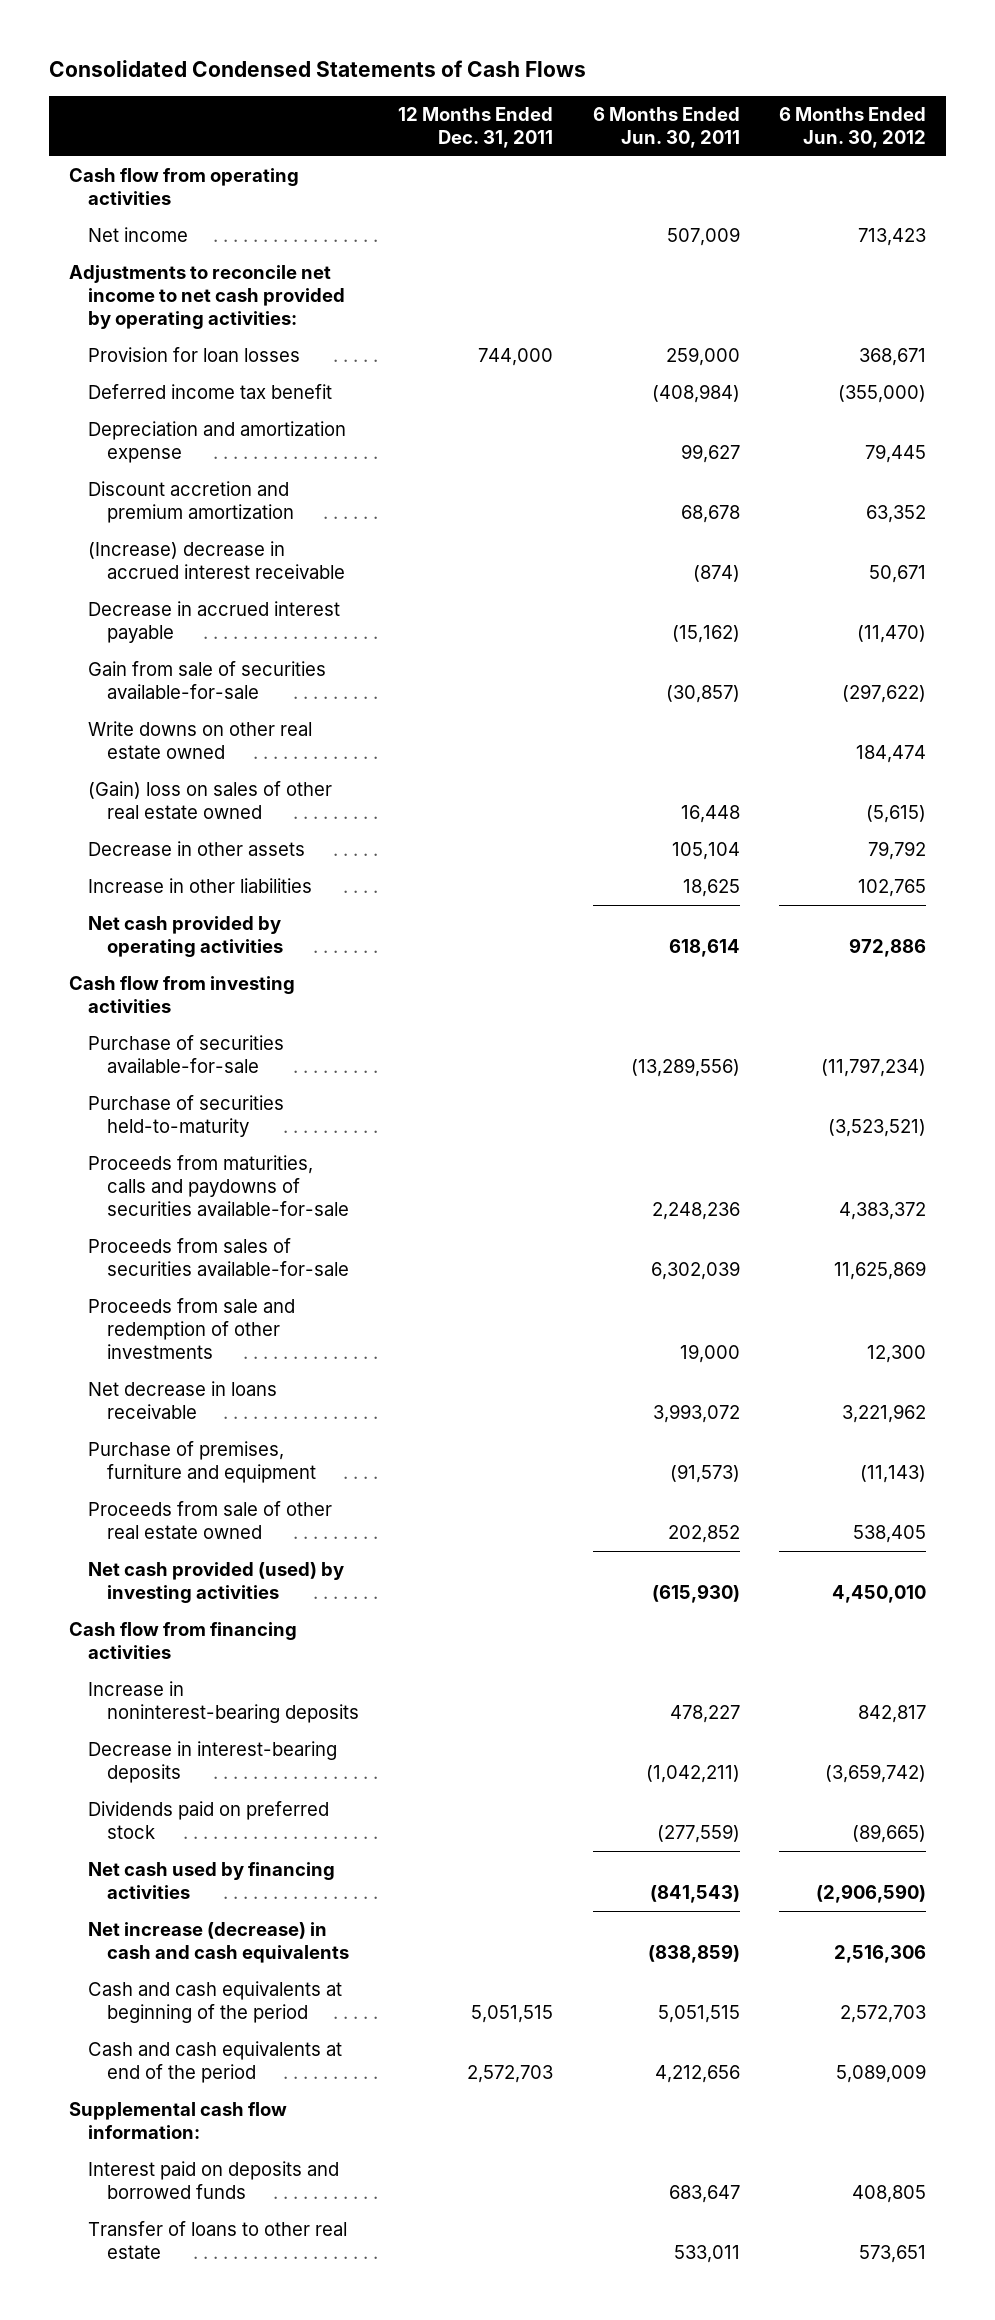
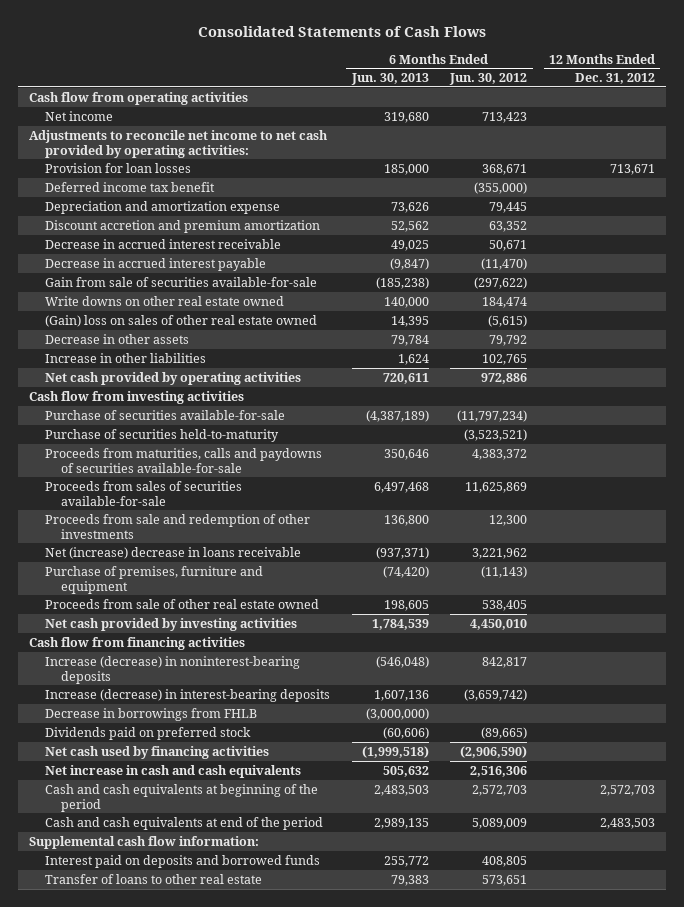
- Consolidated Condensed Statements of Cash Flows
+ Consolidated Statements of Cash Flows
- | 12 Months Ended Dec. 31, 2011 | 6 Months Ended Jun. 30, 2011 | 6 Months Ended Jun. 30, 2012
+ | 6 Months Ended Jun. 30, 2013 | 6 Months Ended Jun. 30, 2012 | 12 Months Ended Dec. 31, 2012
- (Increase) decrease in accrued interest receivable | | (874) | 50,671
+ Decrease in accrued interest receivable | 49,025 | 50,671 |
- Net decrease in loans receivable | | 3,993,072 | 3,221,962
+ Net (increase) decrease in loans receivable | (937,371) | 3,221,962 |
- Net cash provided (used) by investing activities | | (615,930) | 4,450,010
+ Net cash provided by investing activities | 1,784,539 | 4,450,010 |
- Increase in noninterest-bearing deposits | | 478,227 | 842,817
- Decrease in interest-bearing deposits | | (1,042,211) | (3,659,742)
+ Increase (decrease) in noninterest-bearing deposits | (546,048) | 842,817 |
+ Increase (decrease) in interest-bearing deposits | 1,607,136 | (3,659,742) |
+ Decrease in borrowings from FHLB | (3,000,000) | |
- Net increase (decrease) in cash and cash equivalents | | (838,859) | 2,516,306
+ Net increase in cash and cash equivalents | 505,632 | 2,516,306 |

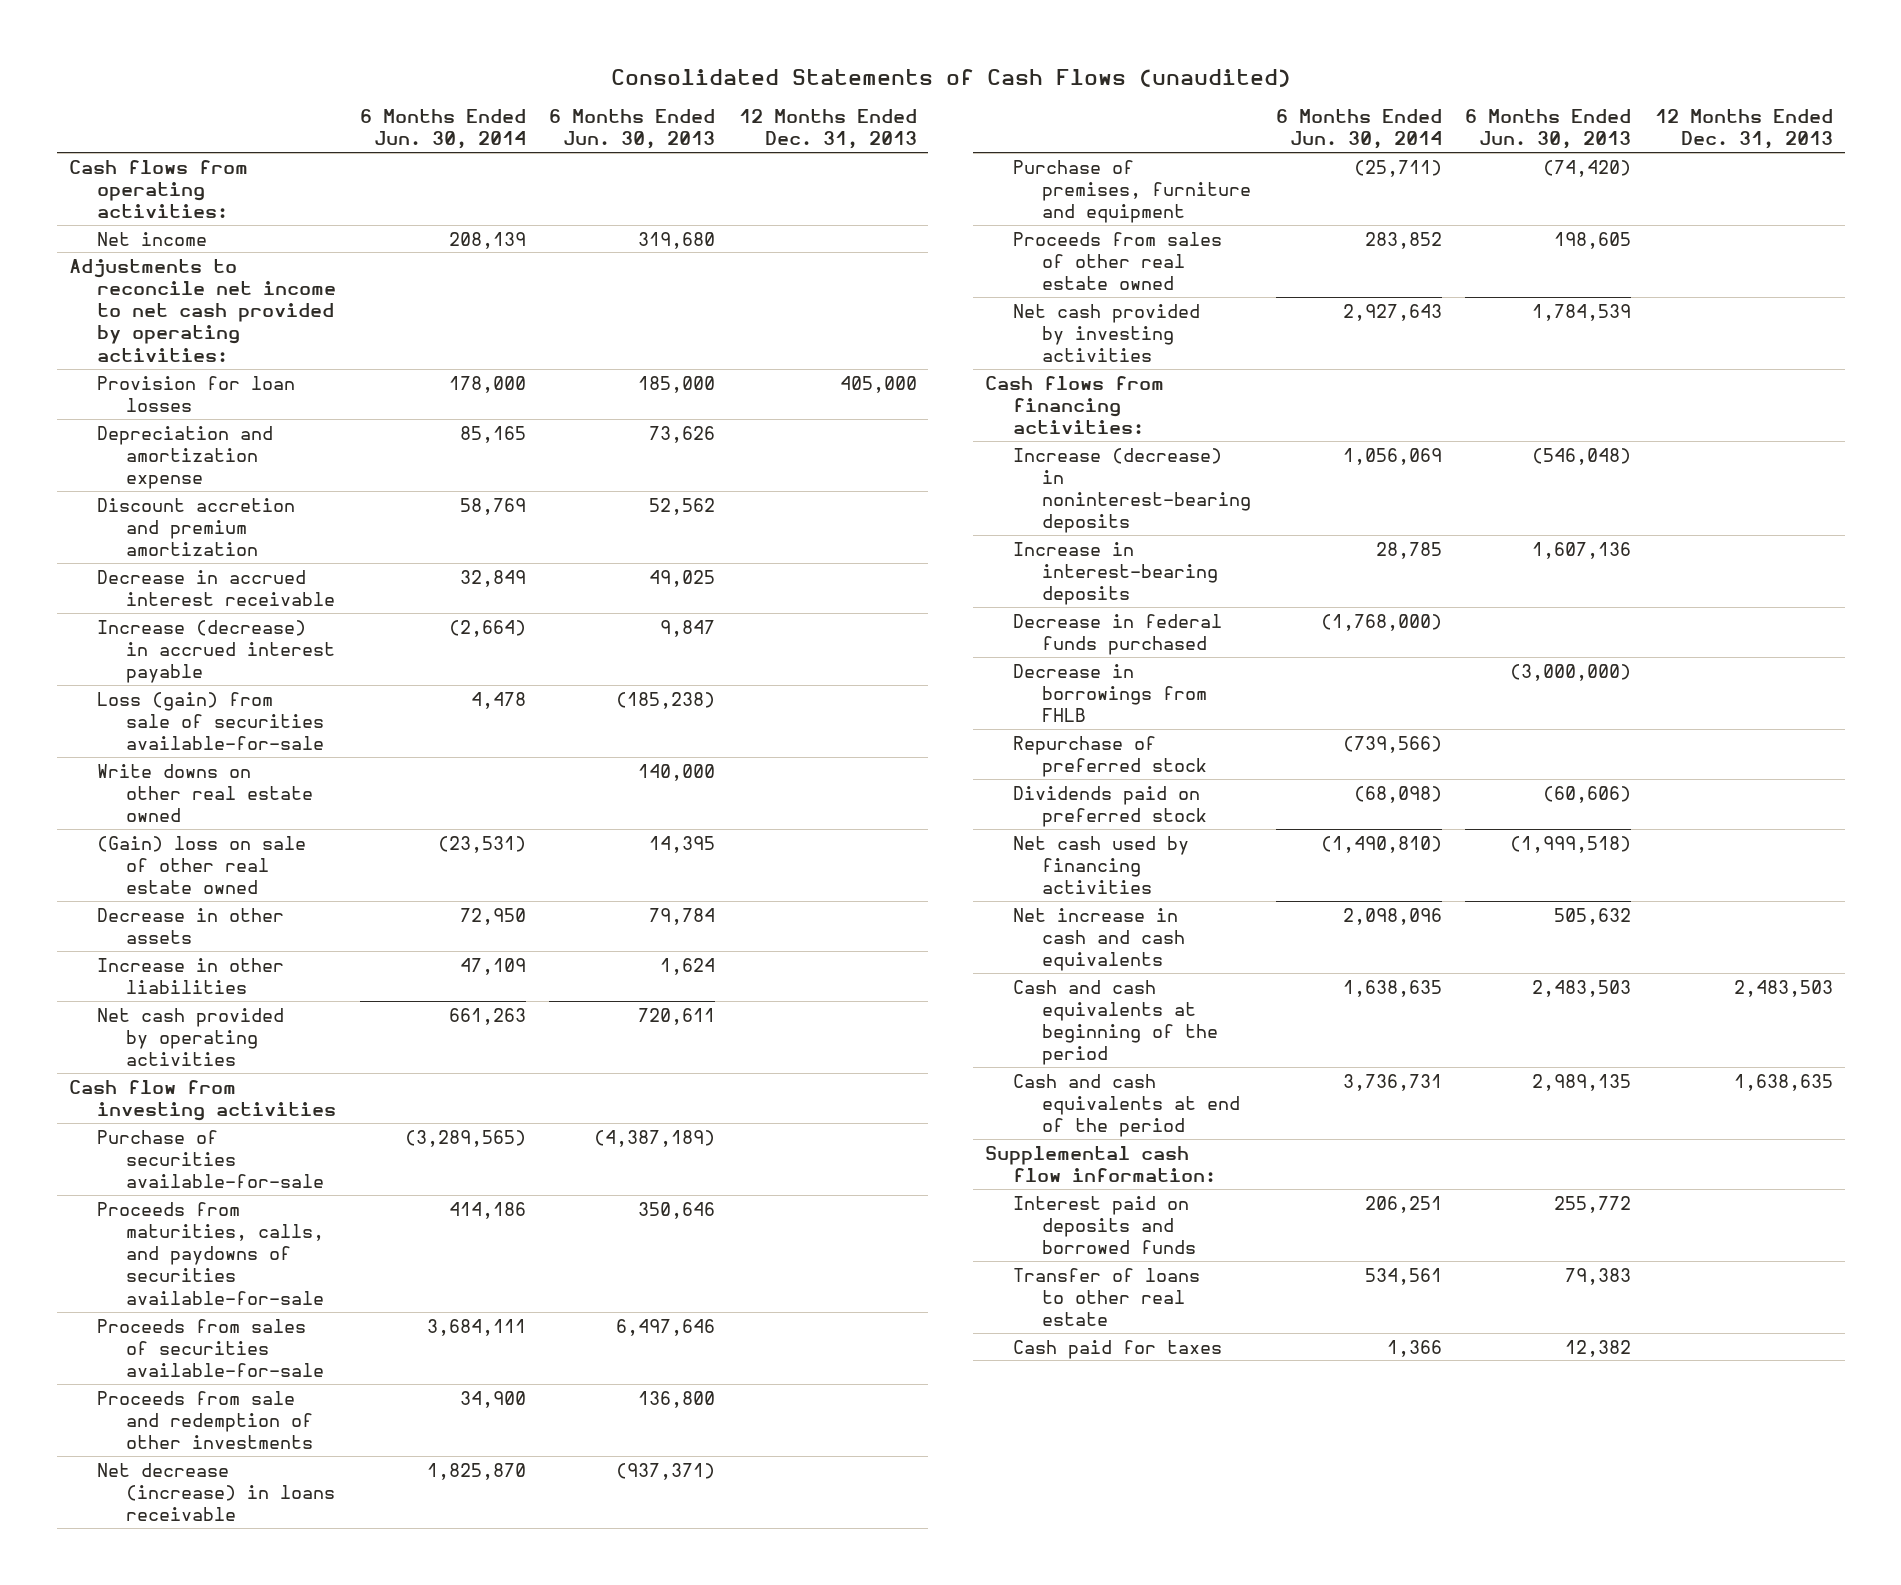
- Consolidated Statements of Cash Flows
+ Consolidated Statements of Cash Flows (unaudited)
- | 6 Months Ended Jun. 30, 2013 | 6 Months Ended Jun. 30, 2012 | 12 Months Ended Dec. 31, 2012
+ | 6 Months Ended Jun. 30, 2014 | 6 Months Ended Jun. 30, 2013 | 12 Months Ended Dec. 31, 2013
- Cash flow from operating activities
+ Cash flows from operating activities:
- Deferred income tax benefit | | (355,000) |
- Decrease in accrued interest payable | (9,847) | (11,470) |
- Gain from sale of securities available-for-sale | (185,238) | (297,622) |
+ Increase (decrease) in accrued interest payable | (2,664) | 9,847 |
+ Loss (gain) from sale of securities available-for-sale | 4,478 | (185,238) |
- (Gain) loss on sales of other real estate owned | 14,395 | (5,615) |
+ (Gain) loss on sale of other real estate owned | (23,531) | 14,395 |
- Purchase of securities held-to-maturity | | (3,523,521) |
- Proceeds from maturities, calls and paydowns of securities available-for-sale | 350,646 | 4,383,372 |
- Proceeds from sales of securities available-for-sale | 6,497,468 | 11,625,869 |
+ Proceeds from maturities, calls, and paydowns of securities available-for-sale | 414,186 | 350,646 |
+ Proceeds from sales of securities available-for-sale | 3,684,111 | 6,497,646 |
- Net (increase) decrease in loans receivable | (937,371) | 3,221,962 |
+ Net decrease (increase) in loans receivable | 1,825,870 | (937,371) |
- Proceeds from sale of other real estate owned | 198,605 | 538,405 |
+ Proceeds from sales of other real estate owned | 283,852 | 198,605 |
- Cash flow from financing activities
+ Cash flows from financing activities:
- Increase (decrease) in interest-bearing deposits | 1,607,136 | (3,659,742) |
+ Increase in interest-bearing deposits | 28,785 | 1,607,136 |
+ Decrease in federal funds purchased | (1,768,000) | |
+ Repurchase of preferred stock | (739,566) | |
+ Cash paid for taxes | 1,366 | 12,382 |

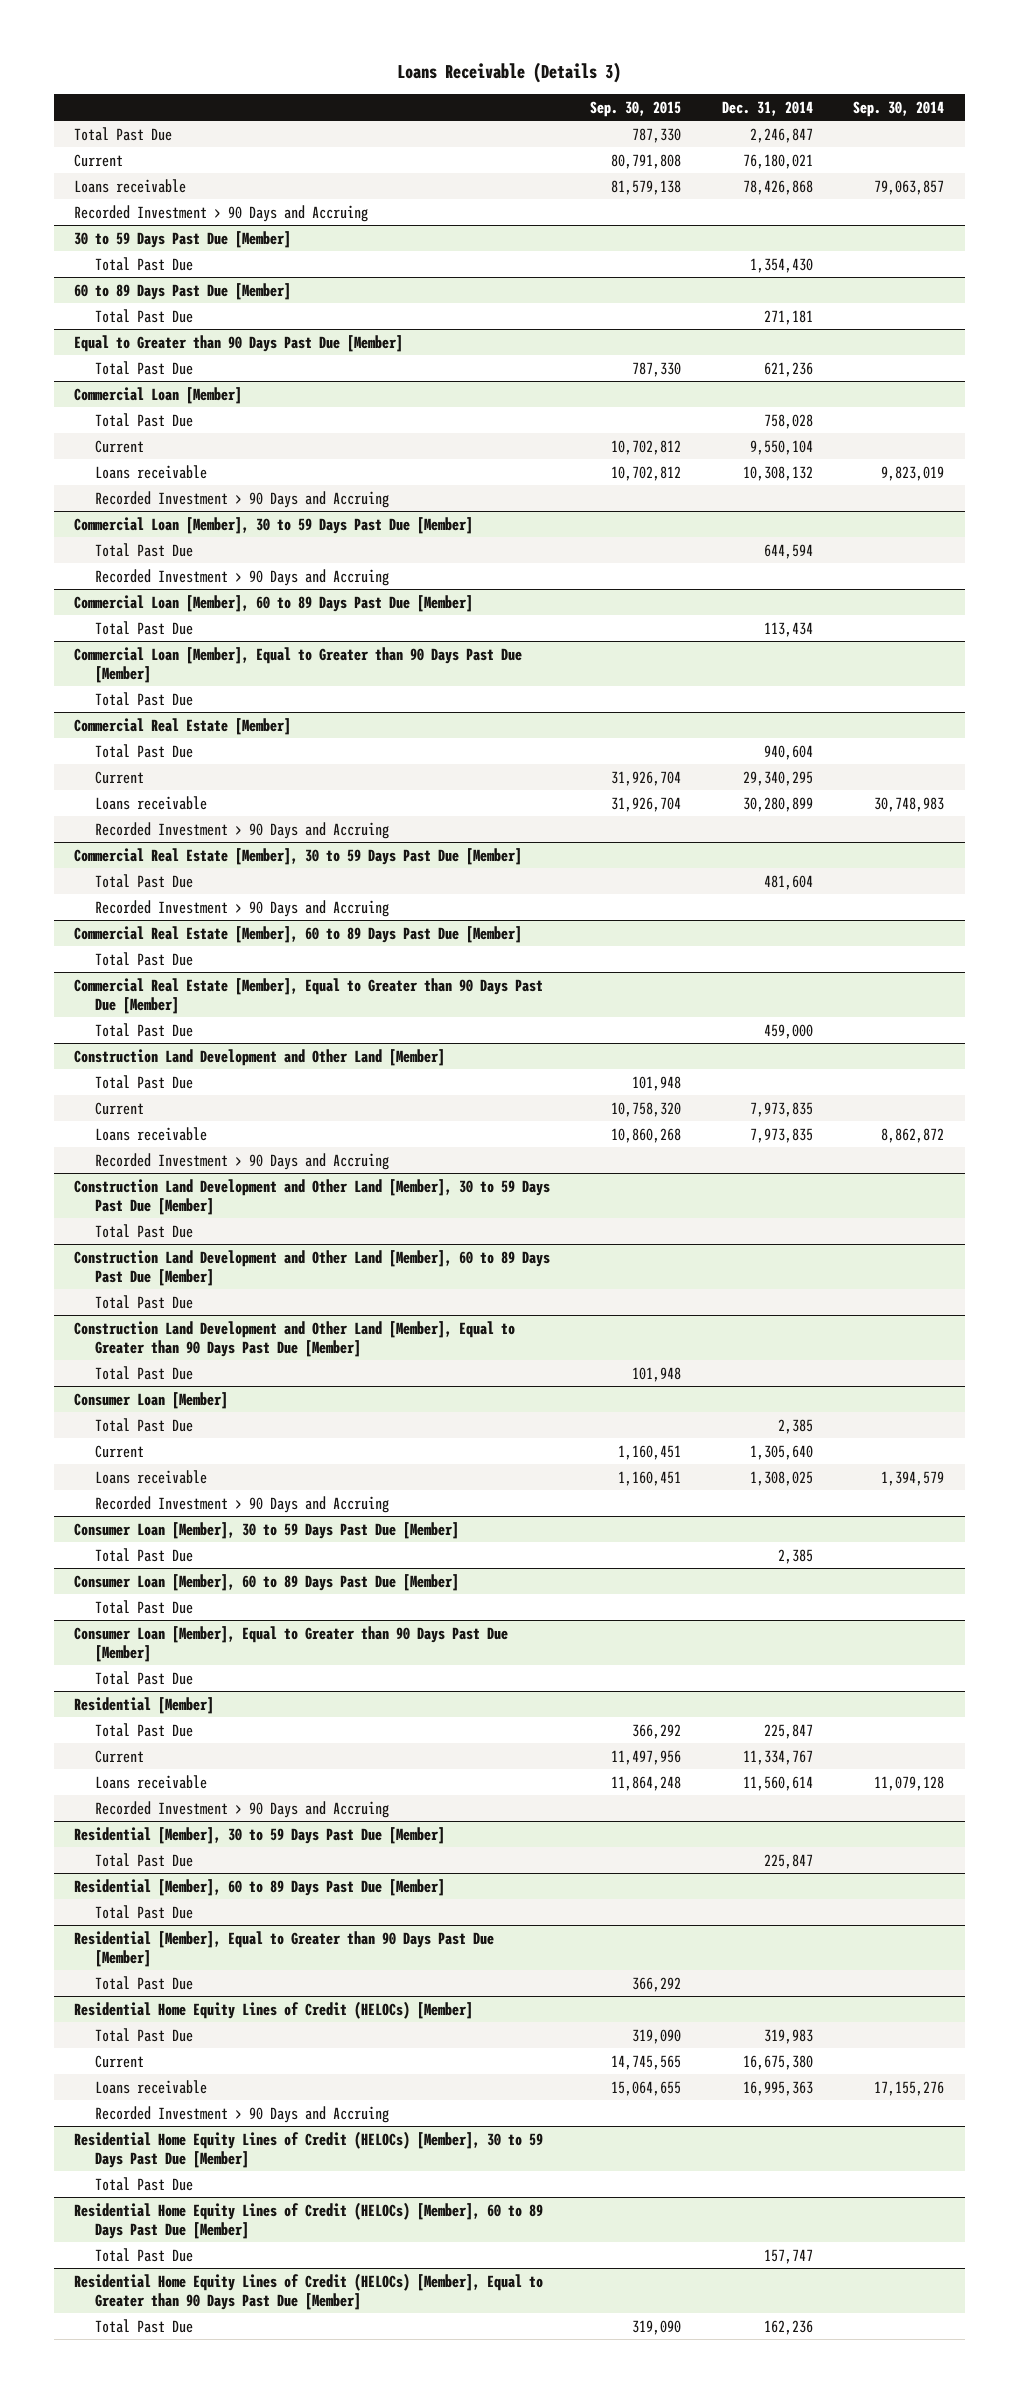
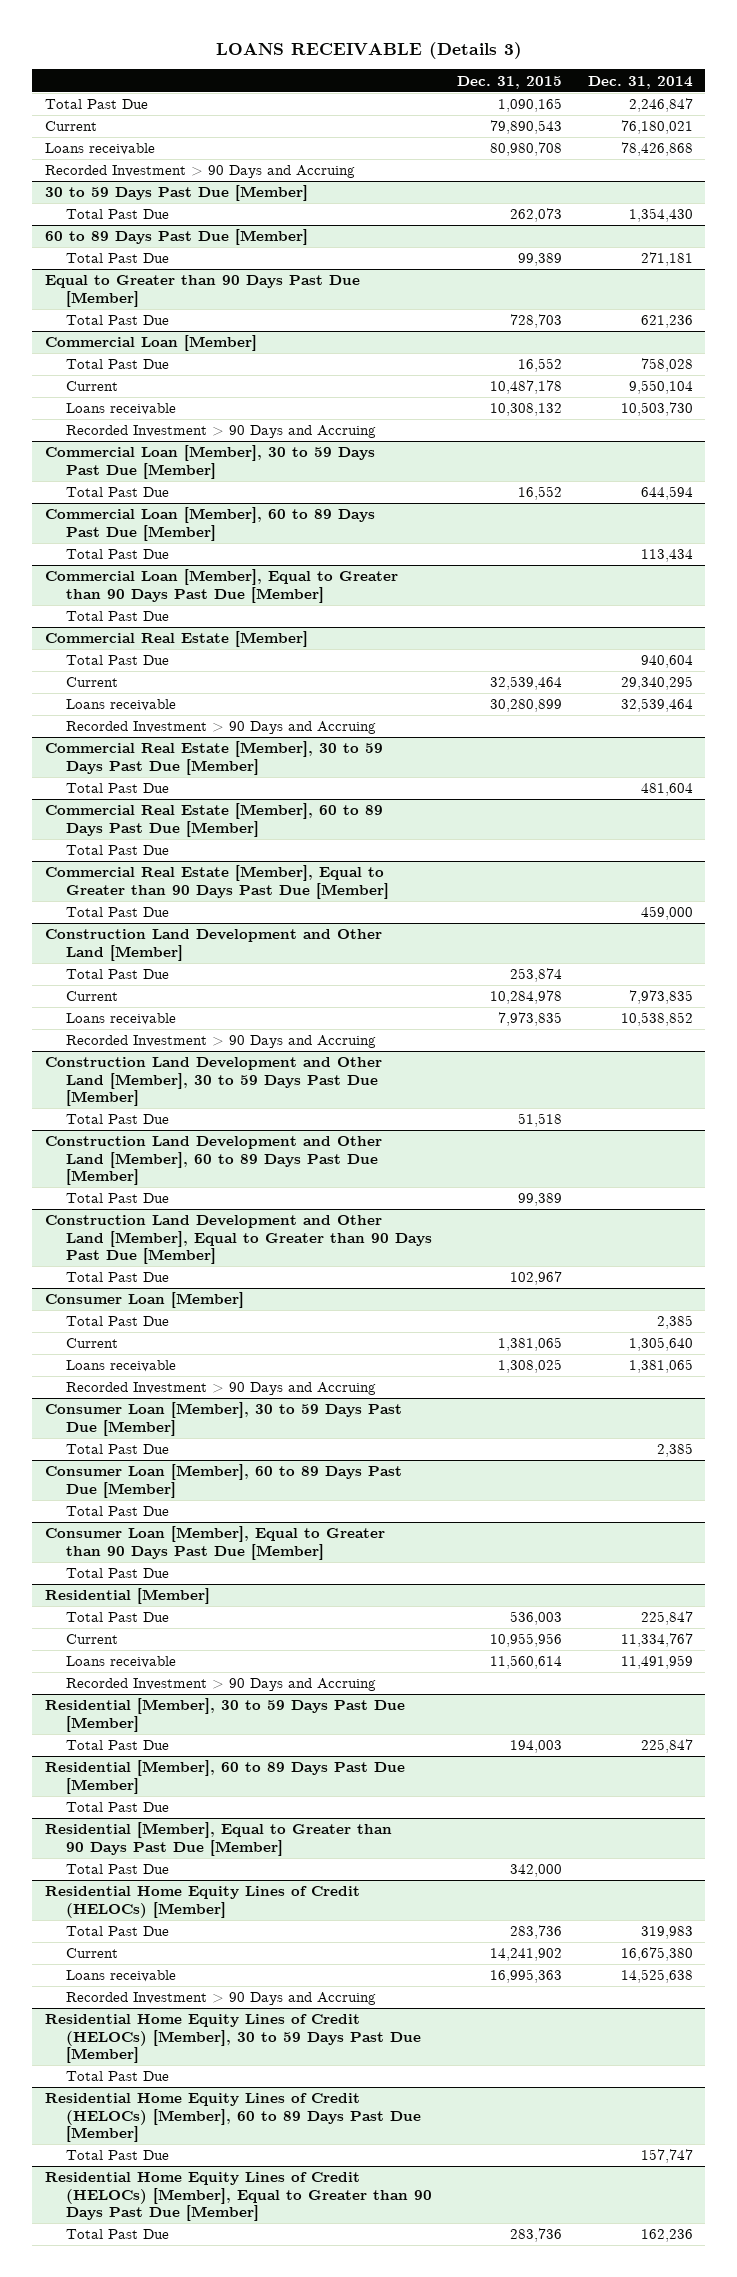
- Loans Receivable (Details 3)
+ LOANS RECEIVABLE (Details 3)
- | Sep. 30, 2015 | Dec. 31, 2014 | Sep. 30, 2014
+ | Dec. 31, 2015 | Dec. 31, 2014
@ Commercial Loan [Member]
- Loans receivable | 10,702,812 | 10,308,132 | 9,823,019
+ Loans receivable | 10,308,132 | 10,503,730
@ Commercial Loan [Member], 30 to 59 Days Past Due [Member]
- Recorded Investment > 90 Days and Accruing
@ Commercial Real Estate [Member]
- Loans receivable | 31,926,704 | 30,280,899 | 30,748,983
+ Loans receivable | 30,280,899 | 32,539,464
@ Commercial Real Estate [Member], 30 to 59 Days Past Due [Member]
- Recorded Investment > 90 Days and Accruing
@ Construction Land Development and Other Land [Member]
- Loans receivable | 10,860,268 | 7,973,835 | 8,862,872
+ Loans receivable | 7,973,835 | 10,538,852
@ Consumer Loan [Member]
- Loans receivable | 1,160,451 | 1,308,025 | 1,394,579
+ Loans receivable | 1,308,025 | 1,381,065
@ Residential [Member]
- Loans receivable | 11,864,248 | 11,560,614 | 11,079,128
+ Loans receivable | 11,560,614 | 11,491,959
@ Residential Home Equity Lines of Credit (HELOCs) [Member]
- Loans receivable | 15,064,655 | 16,995,363 | 17,155,276
+ Loans receivable | 16,995,363 | 14,525,638

